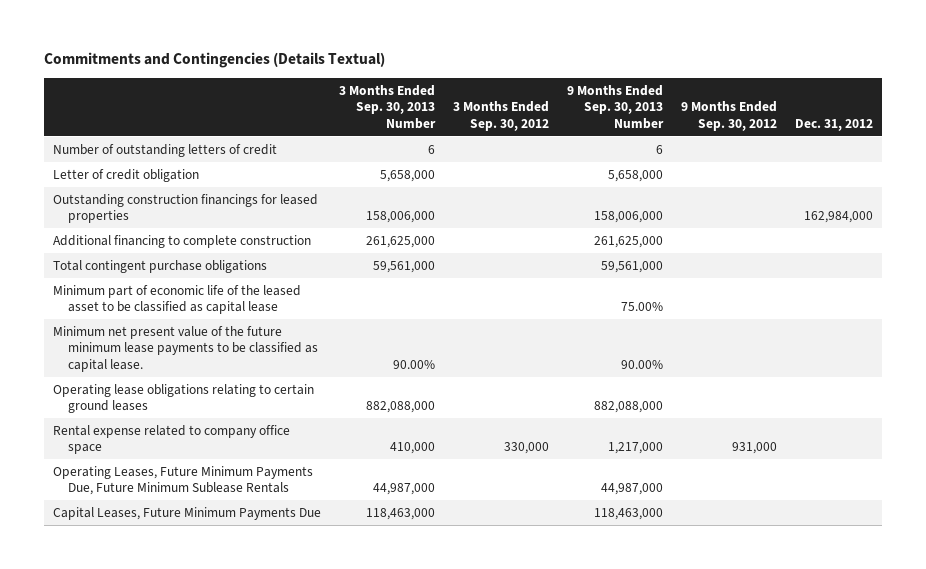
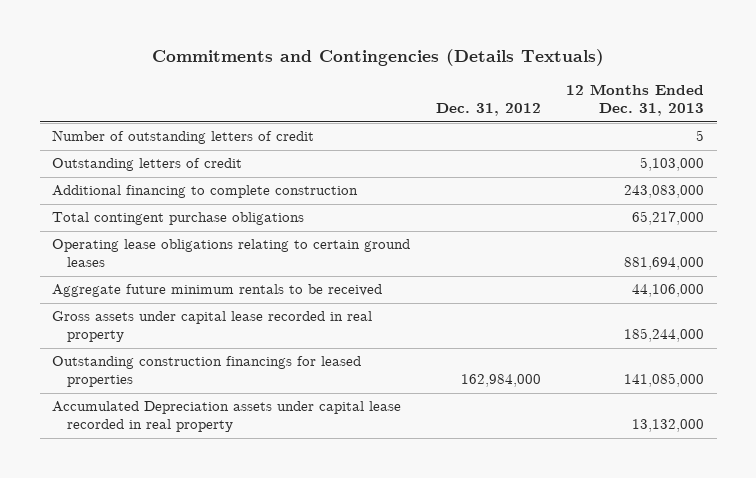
- Commitments and Contingencies (Details Textual)
+ Commitments and Contingencies (Details Textuals)
- | 3 Months Ended Sep. 30, 2013 Number | 3 Months Ended Sep. 30, 2012 | 9 Months Ended Sep. 30, 2013 Number | 9 Months Ended Sep. 30, 2012 | Dec. 31, 2012
+ | Dec. 31, 2012 | 12 Months Ended Dec. 31, 2013
- Letter of credit obligation | 5,658,000 | | 5,658,000 | |
+ Outstanding letters of credit | | 5,103,000
- Minimum part of economic life of the leased asset to be classified as capital lease | | | 75.00% | |
- Minimum net present value of the future minimum lease payments to be classified as capital lease. | 90.00% | | 90.00% | |
- Rental expense related to company office space | 410,000 | 330,000 | 1,217,000 | 931,000 |
- Operating Leases, Future Minimum Payments Due, Future Minimum Sublease Rentals | 44,987,000 | | 44,987,000 | |
- Capital Leases, Future Minimum Payments Due | 118,463,000 | | 118,463,000 | |
+ Aggregate future minimum rentals to be received | | 44,106,000
+ Gross assets under capital lease recorded in real property | | 185,244,000
moved down: Outstanding construction financings for leased properties | 162,984,000 | 141,085,000
+ Accumulated Depreciation assets under capital lease recorded in real property | | 13,132,000

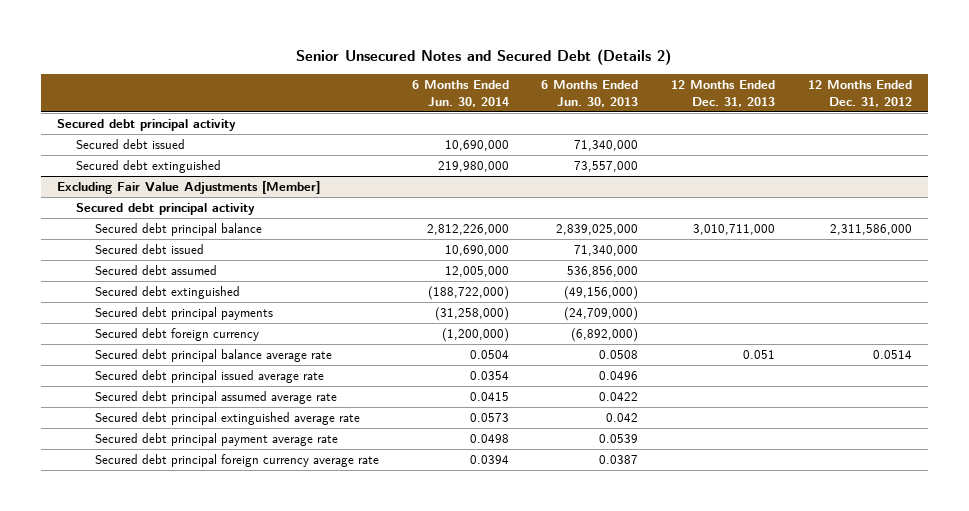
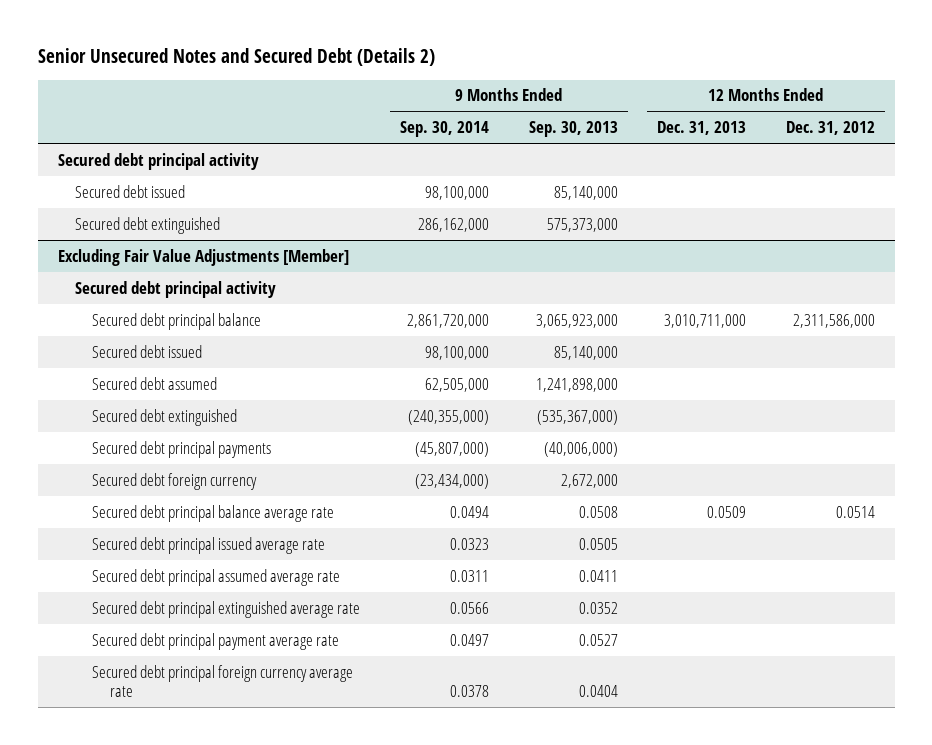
- | 6 Months Ended Jun. 30, 2014 | 6 Months Ended Jun. 30, 2013 | 12 Months Ended Dec. 31, 2013 | 12 Months Ended Dec. 31, 2012
+ | 9 Months Ended Sep. 30, 2014 | 9 Months Ended Sep. 30, 2013 | 12 Months Ended Dec. 31, 2013 | 12 Months Ended Dec. 31, 2012
@ Excluding Fair Value Adjustments [Member]
- Secured debt principal balance average rate | 0.0504 | 0.0508 | 0.051 | 0.0514
+ Secured debt principal balance average rate | 0.0494 | 0.0508 | 0.0509 | 0.0514

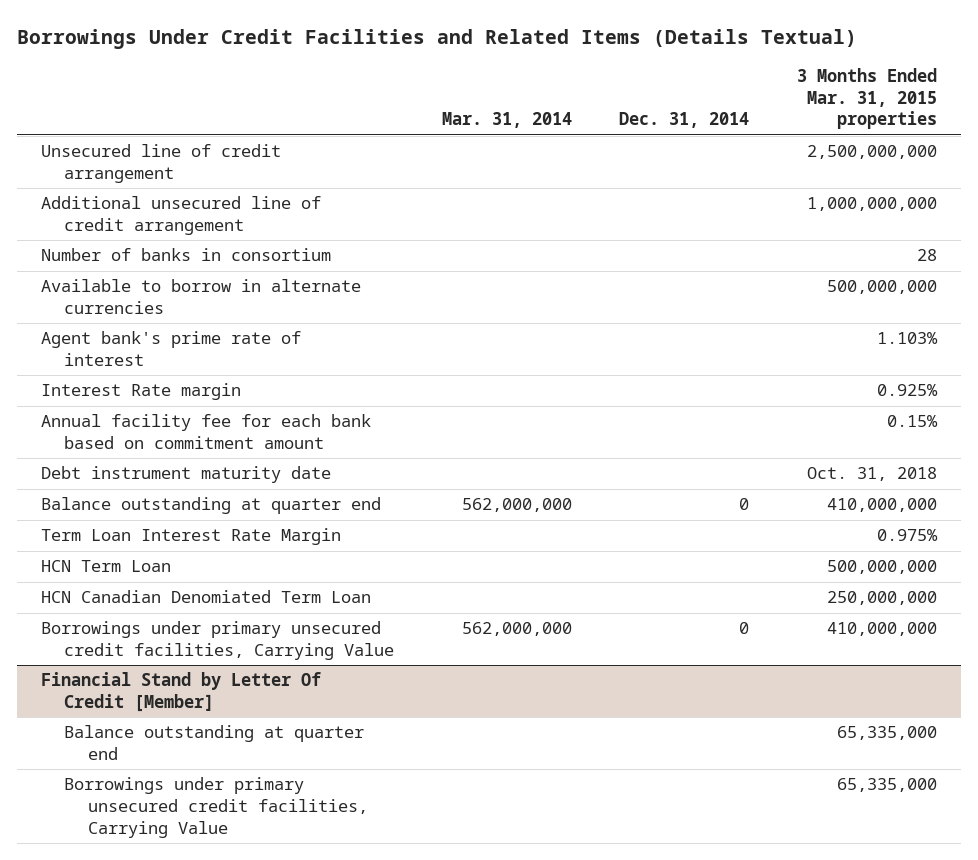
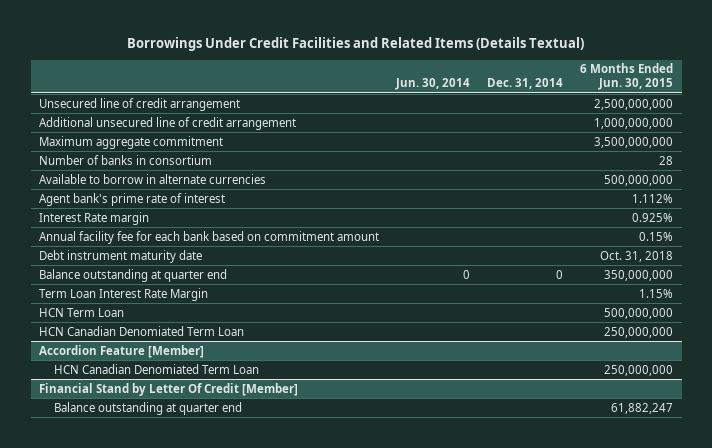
- | Mar. 31, 2014 | Dec. 31, 2014 | 3 Months Ended Mar. 31, 2015 properties
+ | Jun. 30, 2014 | Dec. 31, 2014 | 6 Months Ended Jun. 30, 2015
+ Maximum aggregate commitment | | | 3,500,000,000
- Borrowings under primary unsecured credit facilities, Carrying Value | 562,000,000 | 0 | 410,000,000
+ Accordion Feature [Member]
+ HCN Canadian Denomiated Term Loan | | | 250,000,000
@ Financial Stand by Letter Of Credit [Member]
- Borrowings under primary unsecured credit facilities, Carrying Value | | | 65,335,000

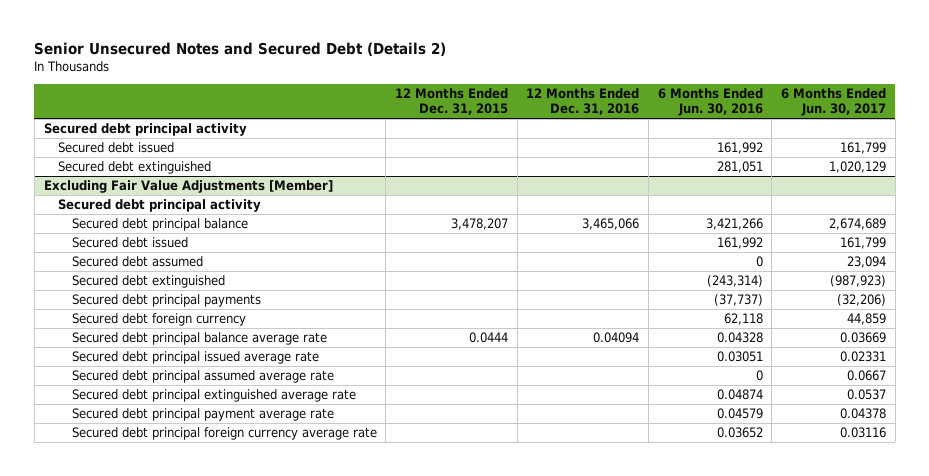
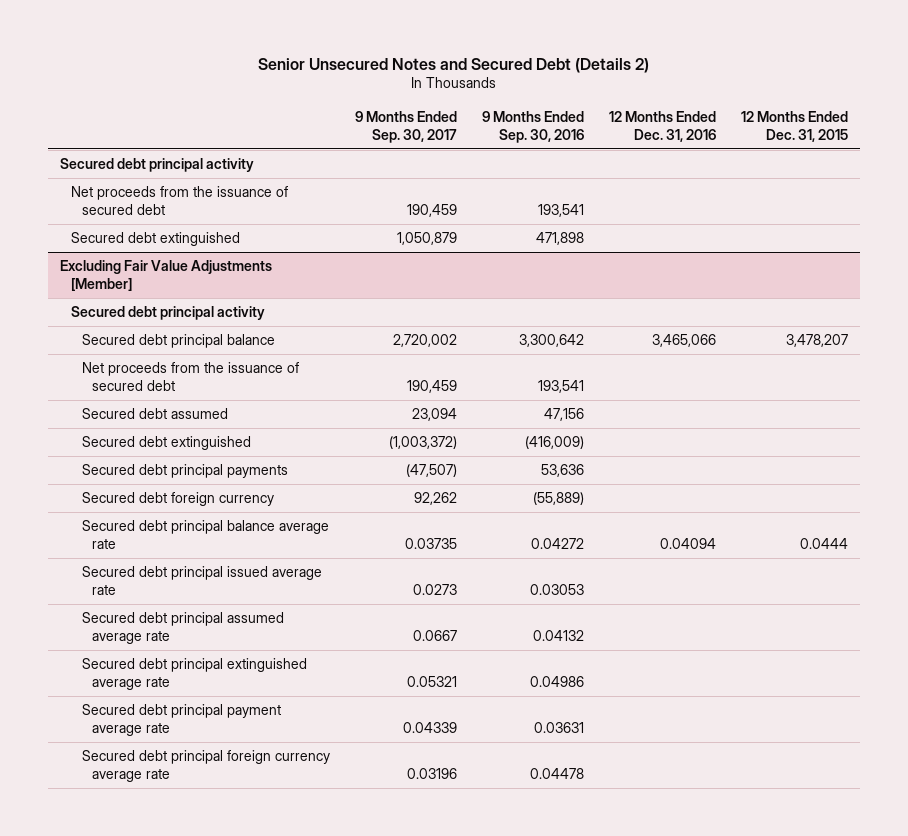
- | 12 Months Ended Dec. 31, 2015 | 12 Months Ended Dec. 31, 2016 | 6 Months Ended Jun. 30, 2016 | 6 Months Ended Jun. 30, 2017
+ | 9 Months Ended Sep. 30, 2017 | 9 Months Ended Sep. 30, 2016 | 12 Months Ended Dec. 31, 2016 | 12 Months Ended Dec. 31, 2015
- Secured debt issued | | | 161,992 | 161,799
+ Net proceeds from the issuance of secured debt | 190,459 | 193,541 | |
@ Excluding Fair Value Adjustments [Member]
- Secured debt issued | | | 161,992 | 161,799
+ Net proceeds from the issuance of secured debt | 190,459 | 193,541 | |

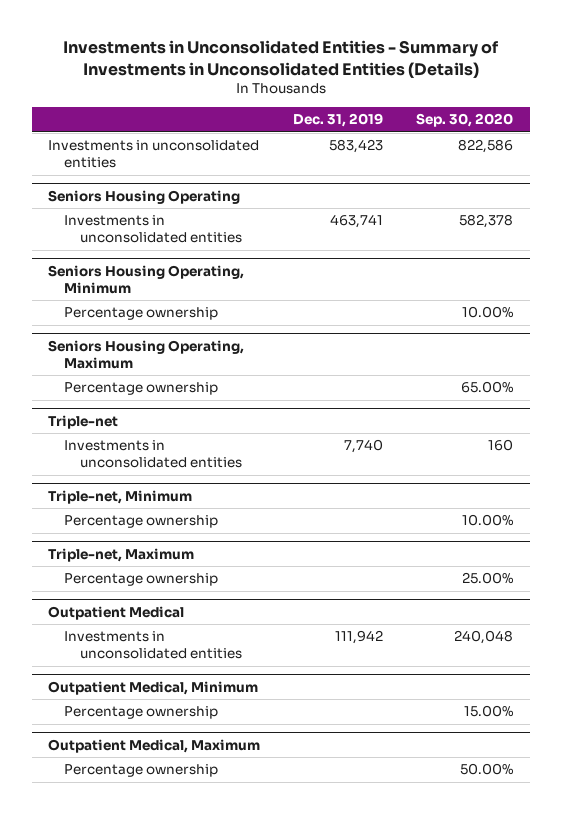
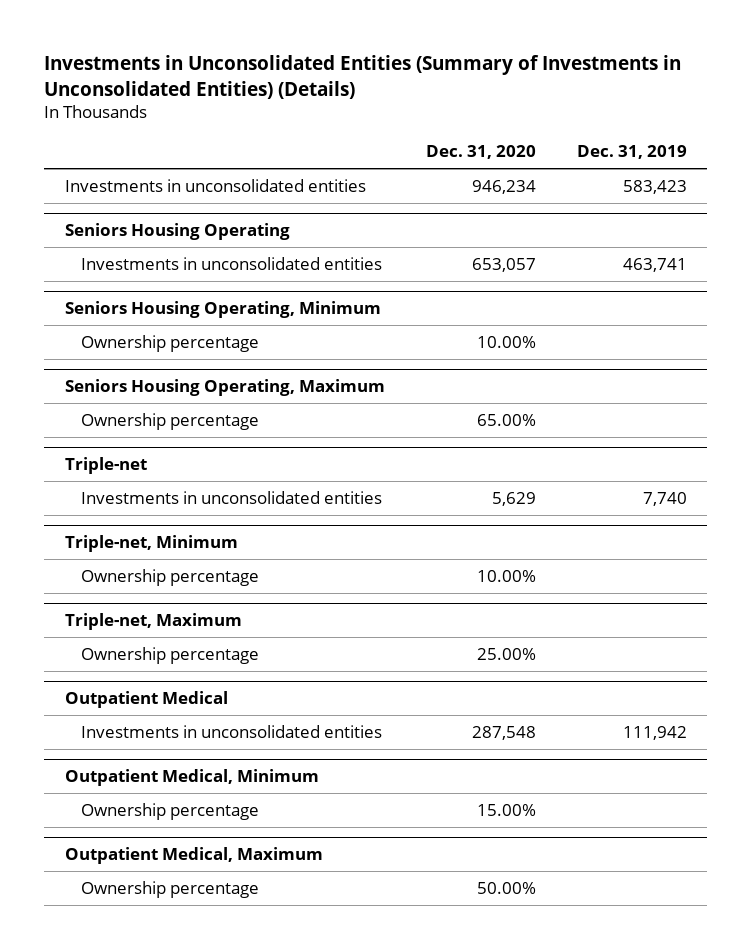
- Investments in Unconsolidated Entities - Summary of Investments in Unconsolidated Entities (Details)
+ Investments in Unconsolidated Entities (Summary of Investments in Unconsolidated Entities) (Details)
- | Dec. 31, 2019 | Sep. 30, 2020
+ | Dec. 31, 2020 | Dec. 31, 2019
@ Seniors Housing Operating, Minimum
- Percentage ownership | | 10.00%
+ Ownership percentage | 10.00% |
@ Seniors Housing Operating, Maximum
- Percentage ownership | | 65.00%
+ Ownership percentage | 65.00% |
@ Triple-net, Minimum
- Percentage ownership | | 10.00%
+ Ownership percentage | 10.00% |
@ Triple-net, Maximum
- Percentage ownership | | 25.00%
+ Ownership percentage | 25.00% |
@ Outpatient Medical, Minimum
- Percentage ownership | | 15.00%
+ Ownership percentage | 15.00% |
@ Outpatient Medical, Maximum
- Percentage ownership | | 50.00%
+ Ownership percentage | 50.00% |

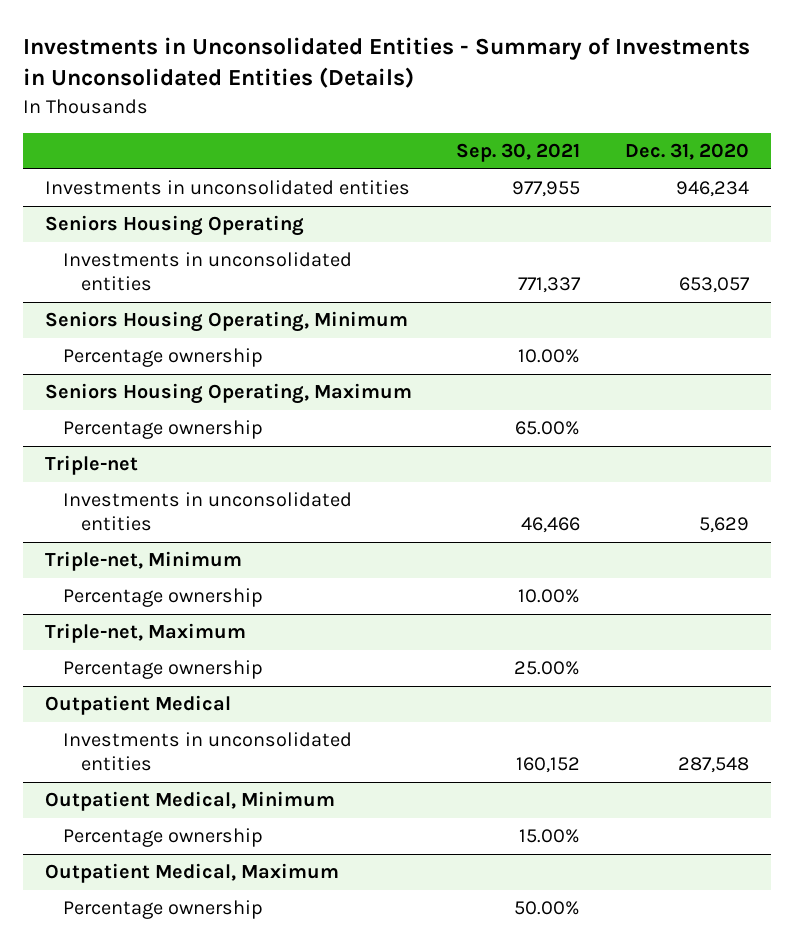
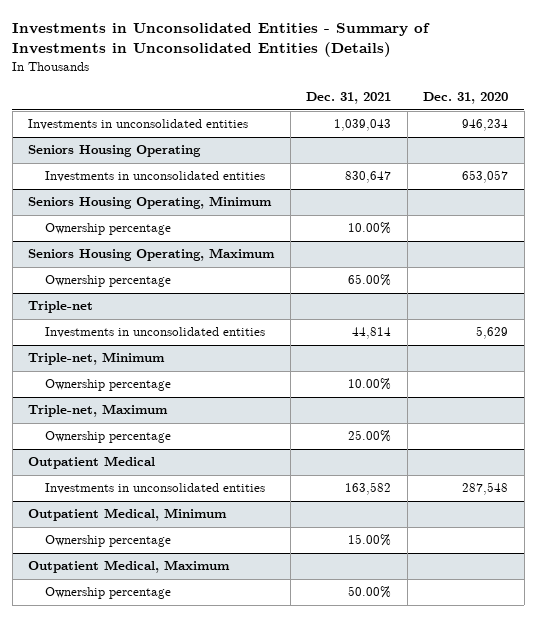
- | Sep. 30, 2021 | Dec. 31, 2020
+ | Dec. 31, 2021 | Dec. 31, 2020
@ Seniors Housing Operating, Minimum
- Percentage ownership | 10.00% |
+ Ownership percentage | 10.00% |
@ Seniors Housing Operating, Maximum
- Percentage ownership | 65.00% |
+ Ownership percentage | 65.00% |
@ Triple-net, Minimum
- Percentage ownership | 10.00% |
+ Ownership percentage | 10.00% |
@ Triple-net, Maximum
- Percentage ownership | 25.00% |
+ Ownership percentage | 25.00% |
@ Outpatient Medical, Minimum
- Percentage ownership | 15.00% |
+ Ownership percentage | 15.00% |
@ Outpatient Medical, Maximum
- Percentage ownership | 50.00% |
+ Ownership percentage | 50.00% |

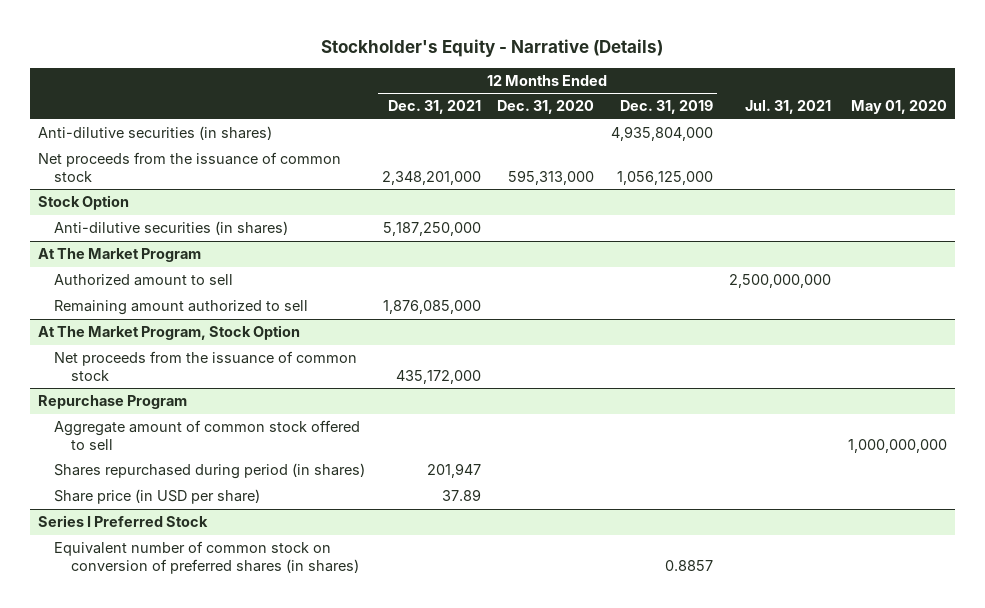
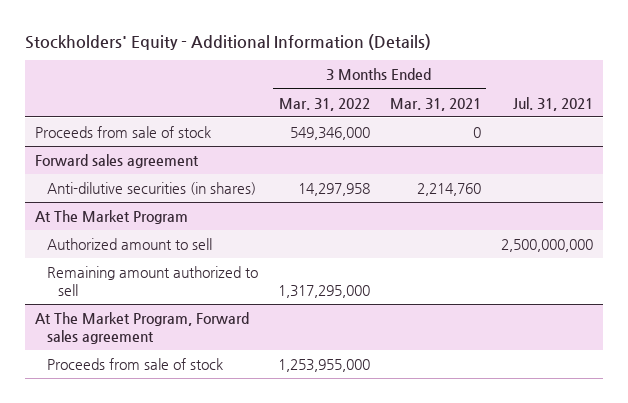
- Stockholder's Equity - Narrative (Details)
+ Stockholders' Equity - Additional Information (Details)
- | 12 Months Ended Dec. 31, 2021 | 12 Months Ended Dec. 31, 2020 | 12 Months Ended Dec. 31, 2019 | Jul. 31, 2021 | May 01, 2020
+ | 3 Months Ended Mar. 31, 2022 | 3 Months Ended Mar. 31, 2021 | Jul. 31, 2021
- Anti-dilutive securities (in shares) | | | 4,935,804,000 | |
- Net proceeds from the issuance of common stock | 2,348,201,000 | 595,313,000 | 1,056,125,000 | |
- Stock Option
+ Proceeds from sale of stock | 549,346,000 | 0 |
+ Forward sales agreement
- At The Market Program, Stock Option
- Net proceeds from the issuance of common stock | 435,172,000 | | | |
- Repurchase Program
- Aggregate amount of common stock offered to sell | | | | | 1,000,000,000
- Shares repurchased during period (in shares) | 201,947 | | | |
- Share price (in USD per share) | 37.89 | | | |
- Series I Preferred Stock
- Equivalent number of common stock on conversion of preferred shares (in shares) | | | 0.8857 | |
+ At The Market Program, Forward sales agreement
+ Proceeds from sale of stock | 1,253,955,000 | |

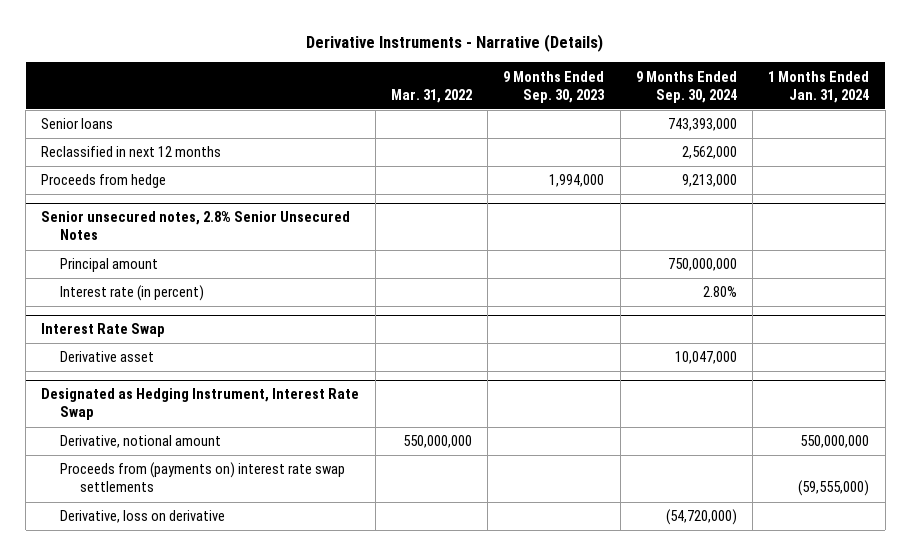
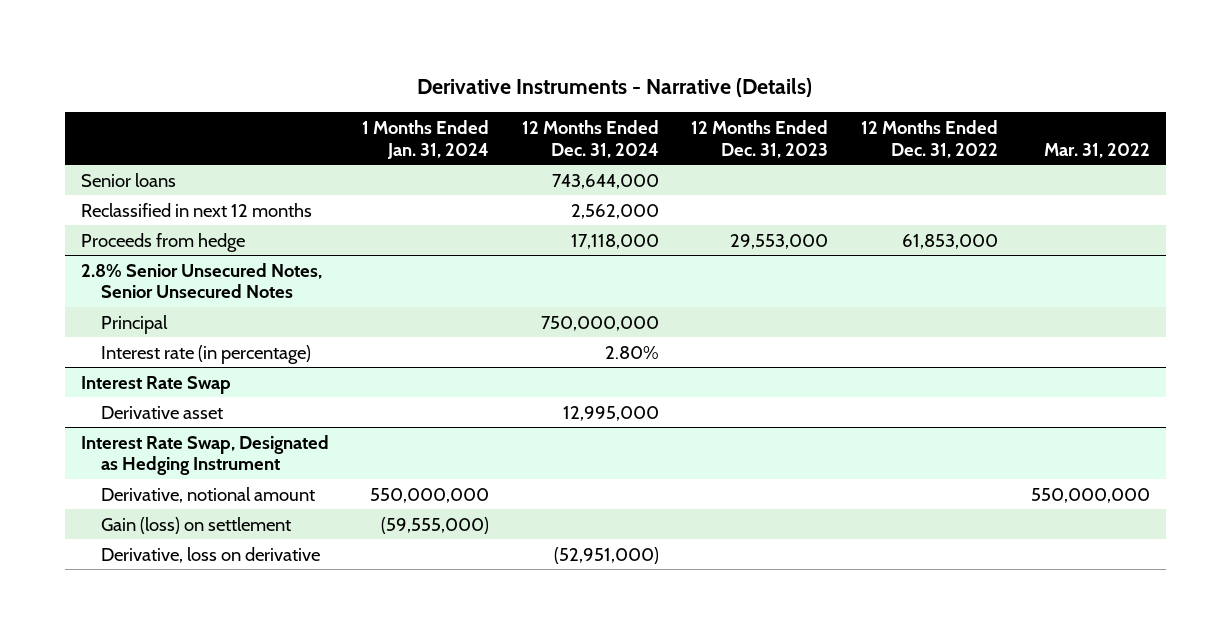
- | Mar. 31, 2022 | 9 Months Ended Sep. 30, 2023 | 9 Months Ended Sep. 30, 2024 | 1 Months Ended Jan. 31, 2024
+ | 1 Months Ended Jan. 31, 2024 | 12 Months Ended Dec. 31, 2024 | 12 Months Ended Dec. 31, 2023 | 12 Months Ended Dec. 31, 2022 | Mar. 31, 2022
- Senior unsecured notes, 2.8% Senior Unsecured Notes
- Principal amount | | | 750,000,000 |
- Interest rate (in percent) | | | 2.80% |
+ 2.8% Senior Unsecured Notes, Senior Unsecured Notes
+ Principal | | 750,000,000 | | |
+ Interest rate (in percentage) | | 2.80% | | |
- Designated as Hedging Instrument, Interest Rate Swap
+ Interest Rate Swap, Designated as Hedging Instrument
- Proceeds from (payments on) interest rate swap settlements | | | | (59,555,000)
+ Gain (loss) on settlement | (59,555,000) | | | |

